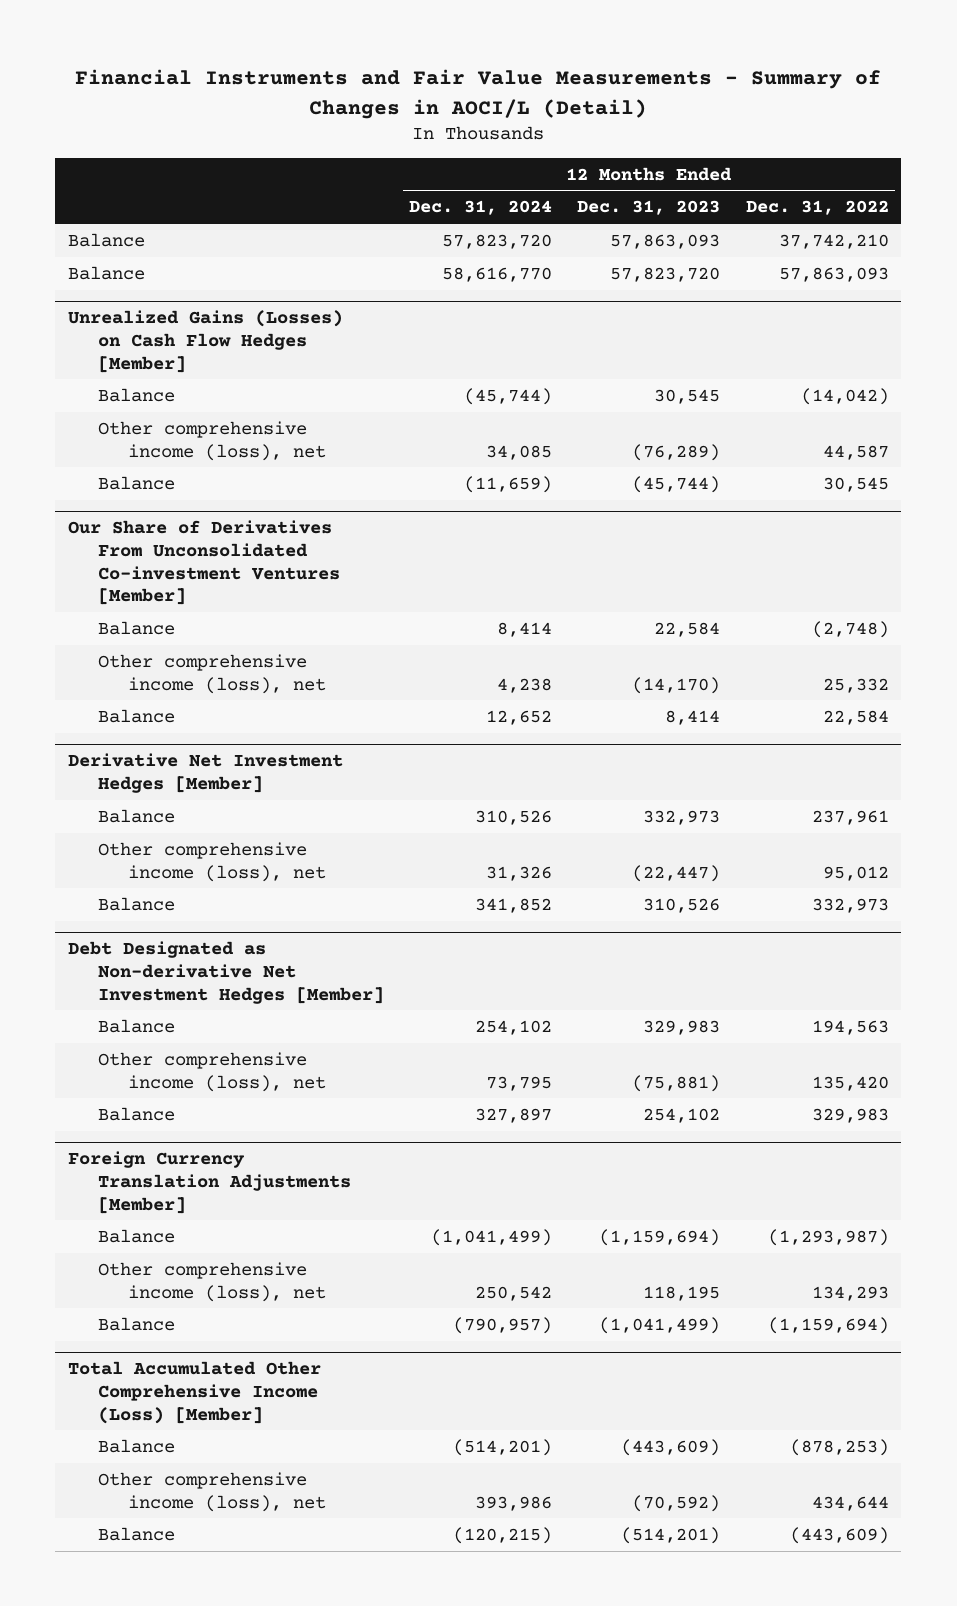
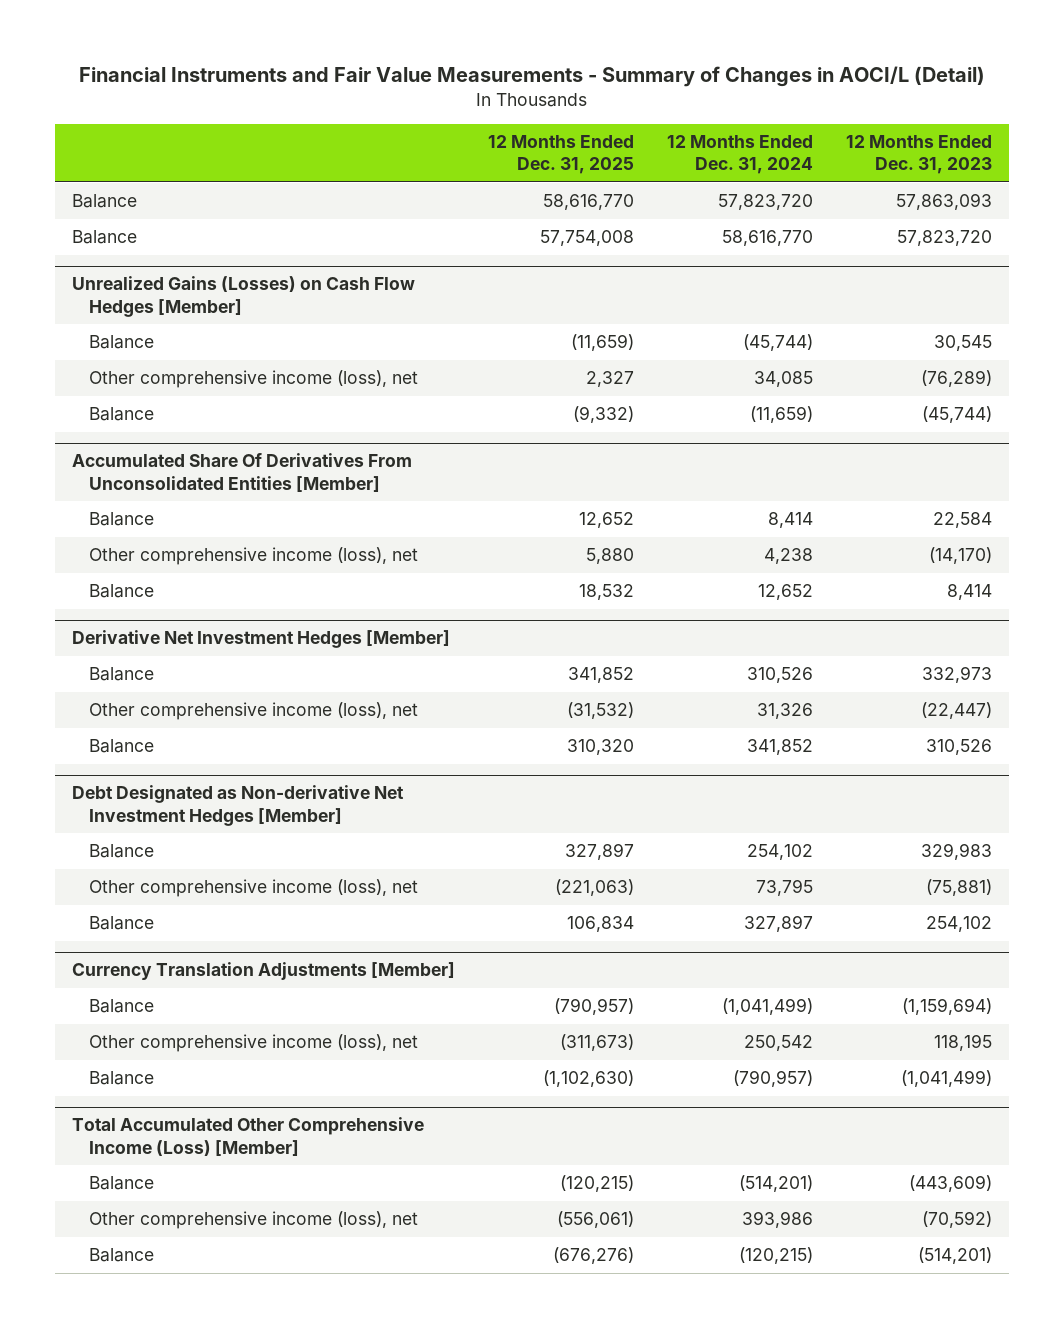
- | 12 Months Ended Dec. 31, 2024 | 12 Months Ended Dec. 31, 2023 | 12 Months Ended Dec. 31, 2022
+ | 12 Months Ended Dec. 31, 2025 | 12 Months Ended Dec. 31, 2024 | 12 Months Ended Dec. 31, 2023
- Our Share of Derivatives From Unconsolidated Co-investment Ventures [Member]
+ Accumulated Share Of Derivatives From Unconsolidated Entities [Member]
- Foreign Currency Translation Adjustments [Member]
+ Currency Translation Adjustments [Member]

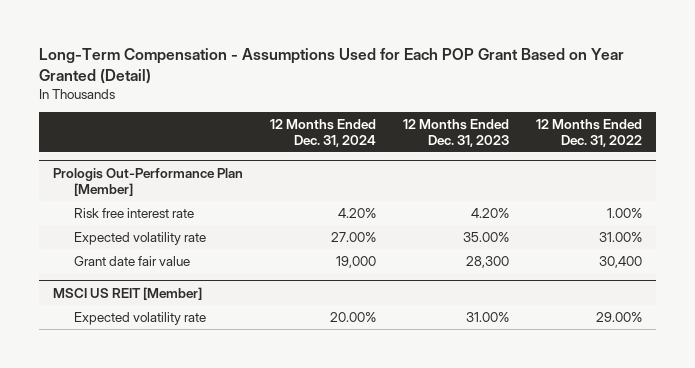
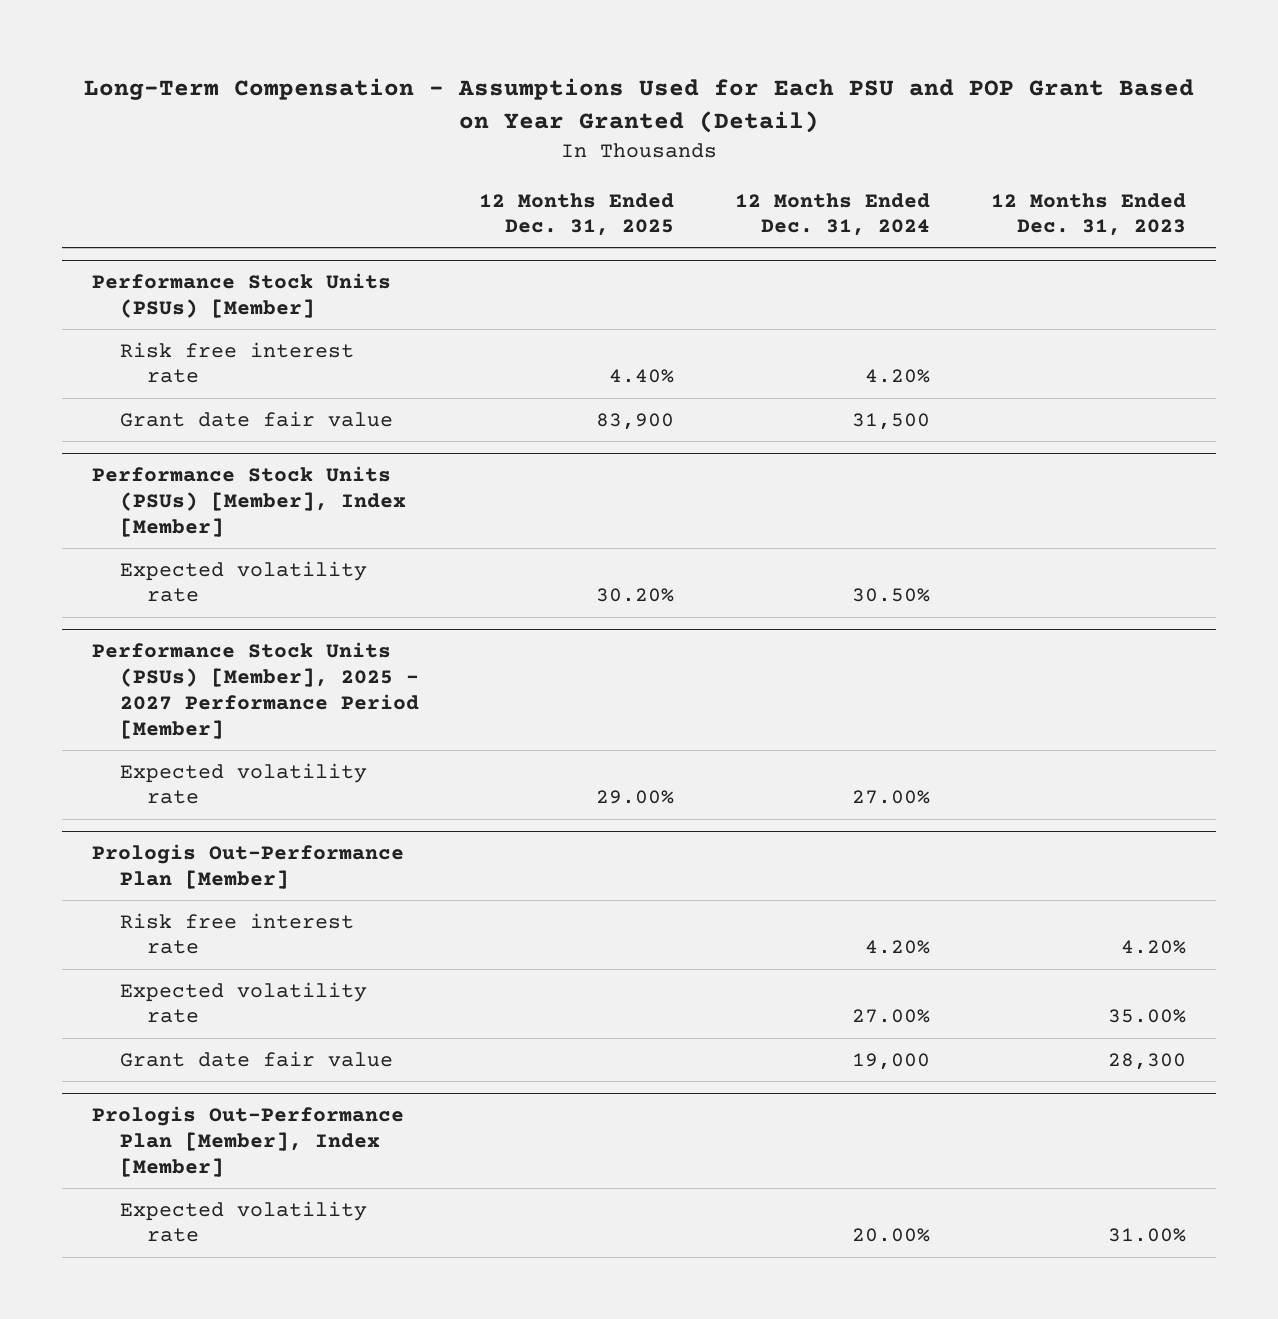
- Long-Term Compensation - Assumptions Used for Each POP Grant Based on Year Granted (Detail)
+ Long-Term Compensation - Assumptions Used for Each PSU and POP Grant Based on Year Granted (Detail)
- | 12 Months Ended Dec. 31, 2024 | 12 Months Ended Dec. 31, 2023 | 12 Months Ended Dec. 31, 2022
+ | 12 Months Ended Dec. 31, 2025 | 12 Months Ended Dec. 31, 2024 | 12 Months Ended Dec. 31, 2023
+ Performance Stock Units (PSUs) [Member]
+ Risk free interest rate | 4.40% | 4.20% |
+ Grant date fair value | 83,900 | 31,500 |
+ Performance Stock Units (PSUs) [Member], Index [Member]
+ Expected volatility rate | 30.20% | 30.50% |
+ Performance Stock Units (PSUs) [Member], 2025 - 2027 Performance Period [Member]
+ Expected volatility rate | 29.00% | 27.00% |
- MSCI US REIT [Member]
+ Prologis Out-Performance Plan [Member], Index [Member]

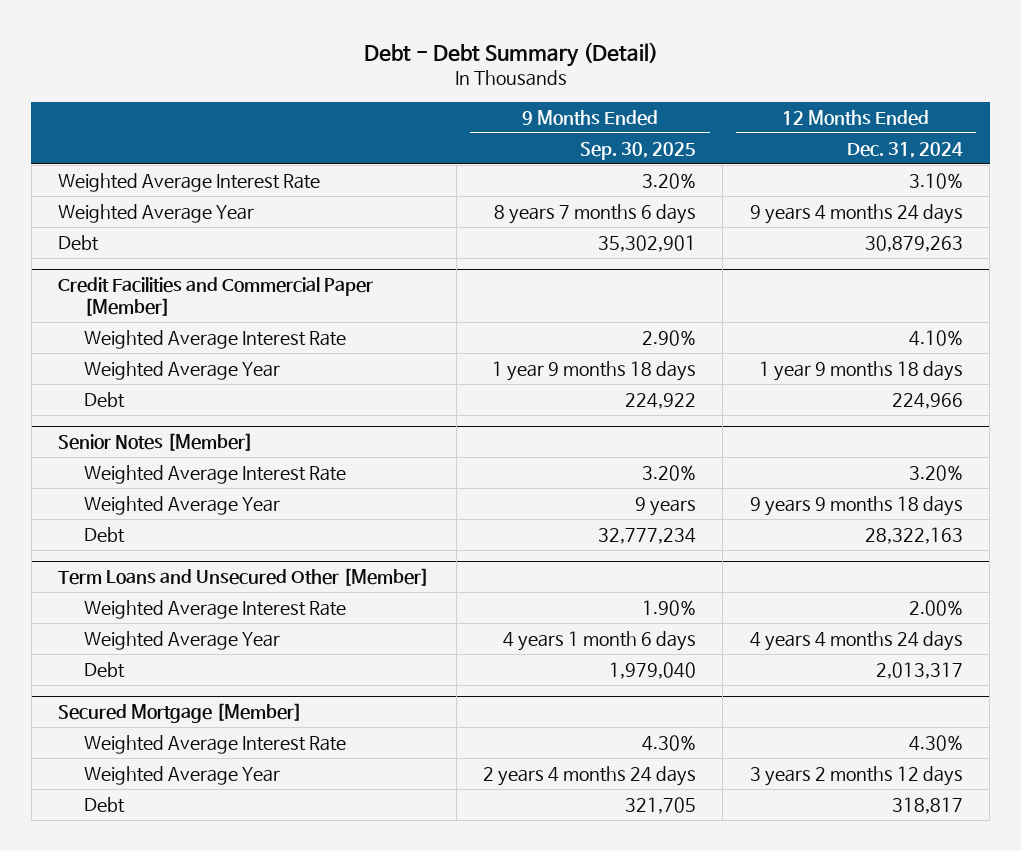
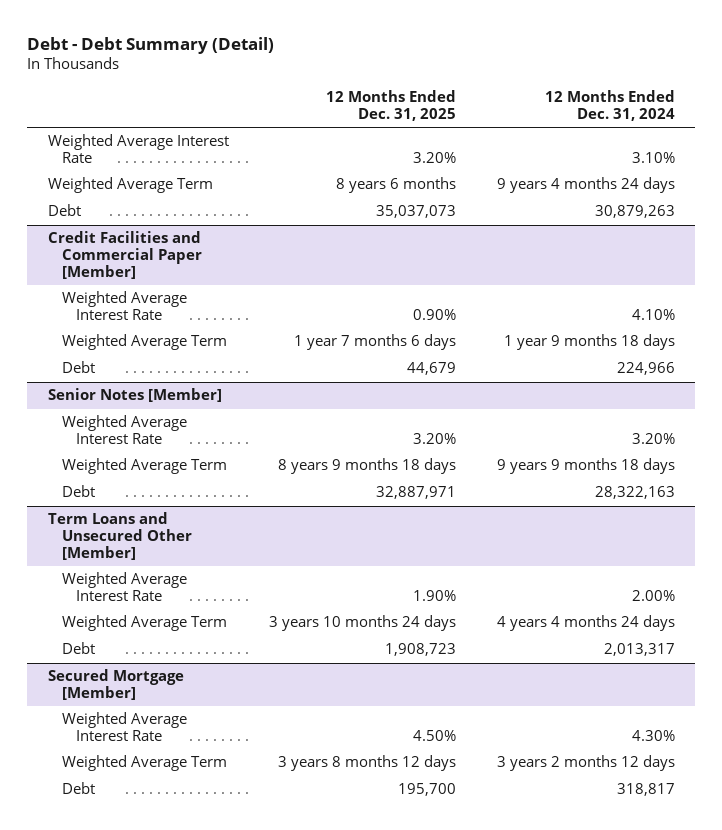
- | 9 Months Ended Sep. 30, 2025 | 12 Months Ended Dec. 31, 2024
+ | 12 Months Ended Dec. 31, 2025 | 12 Months Ended Dec. 31, 2024
- Weighted Average Year | 8 years 7 months 6 days | 9 years 4 months 24 days
+ Weighted Average Term | 8 years 6 months | 9 years 4 months 24 days
@ Credit Facilities and Commercial Paper [Member]
- Weighted Average Year | 1 year 9 months 18 days | 1 year 9 months 18 days
+ Weighted Average Term | 1 year 7 months 6 days | 1 year 9 months 18 days
@ Senior Notes [Member]
- Weighted Average Year | 9 years | 9 years 9 months 18 days
+ Weighted Average Term | 8 years 9 months 18 days | 9 years 9 months 18 days
@ Term Loans and Unsecured Other [Member]
- Weighted Average Year | 4 years 1 month 6 days | 4 years 4 months 24 days
+ Weighted Average Term | 3 years 10 months 24 days | 4 years 4 months 24 days
@ Secured Mortgage [Member]
- Weighted Average Year | 2 years 4 months 24 days | 3 years 2 months 12 days
+ Weighted Average Term | 3 years 8 months 12 days | 3 years 2 months 12 days

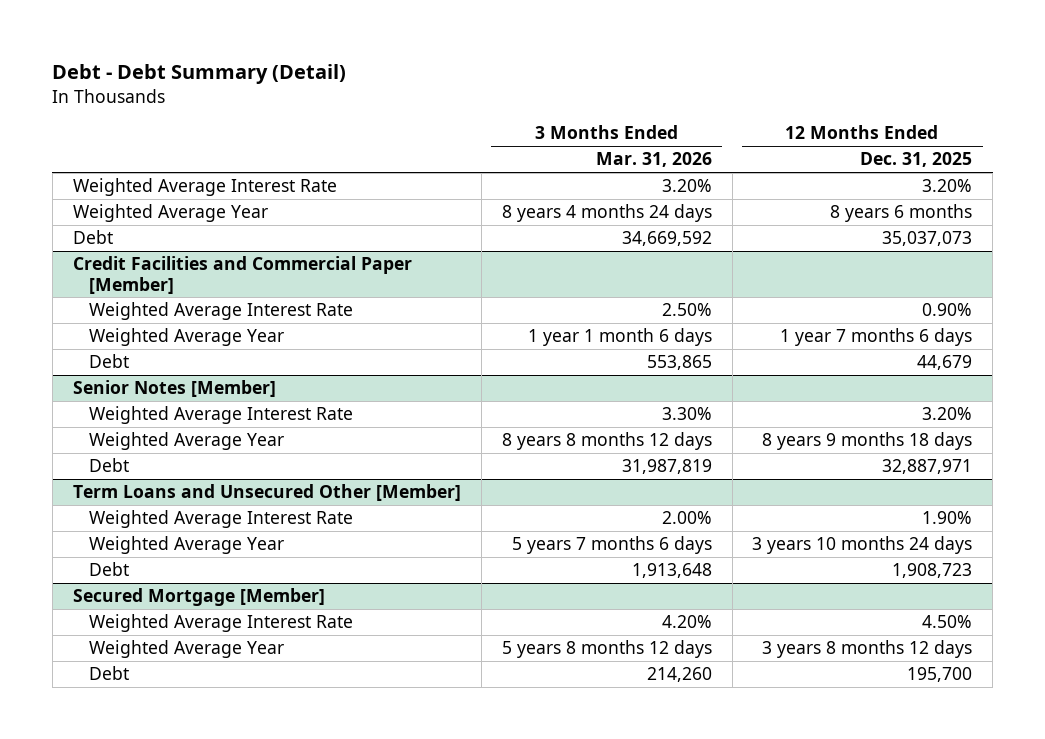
- | 12 Months Ended Dec. 31, 2025 | 12 Months Ended Dec. 31, 2024
+ | 3 Months Ended Mar. 31, 2026 | 12 Months Ended Dec. 31, 2025
- Weighted Average Term | 8 years 6 months | 9 years 4 months 24 days
+ Weighted Average Year | 8 years 4 months 24 days | 8 years 6 months
@ Credit Facilities and Commercial Paper [Member]
- Weighted Average Term | 1 year 7 months 6 days | 1 year 9 months 18 days
+ Weighted Average Year | 1 year 1 month 6 days | 1 year 7 months 6 days
@ Senior Notes [Member]
- Weighted Average Term | 8 years 9 months 18 days | 9 years 9 months 18 days
+ Weighted Average Year | 8 years 8 months 12 days | 8 years 9 months 18 days
@ Term Loans and Unsecured Other [Member]
- Weighted Average Term | 3 years 10 months 24 days | 4 years 4 months 24 days
+ Weighted Average Year | 5 years 7 months 6 days | 3 years 10 months 24 days
@ Secured Mortgage [Member]
- Weighted Average Term | 3 years 8 months 12 days | 3 years 2 months 12 days
+ Weighted Average Year | 5 years 8 months 12 days | 3 years 8 months 12 days

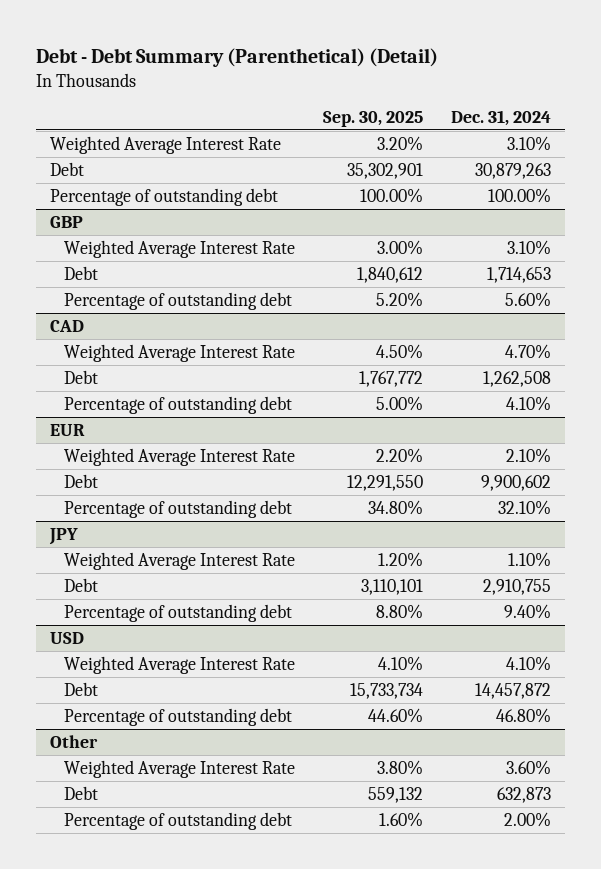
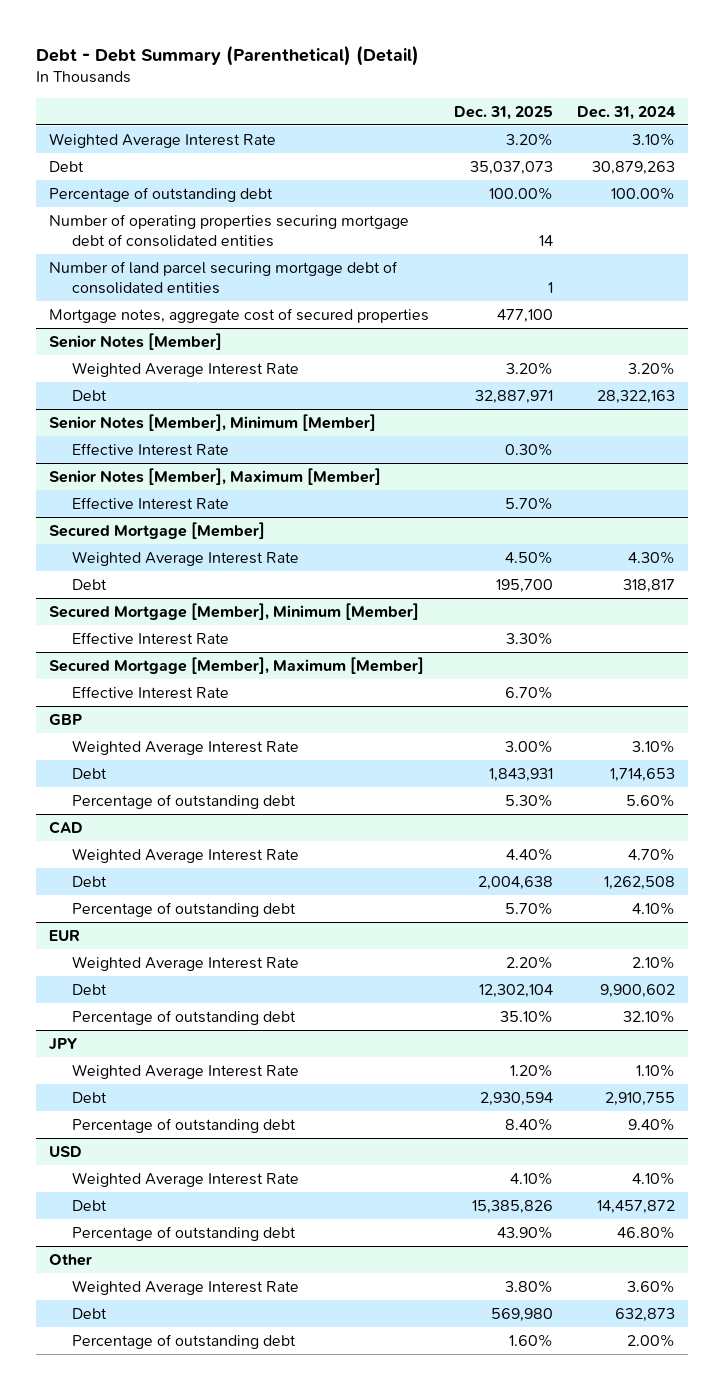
- | Sep. 30, 2025 | Dec. 31, 2024
+ | Dec. 31, 2025 | Dec. 31, 2024
+ Number of operating properties securing mortgage debt of consolidated entities | 14 |
+ Number of land parcel securing mortgage debt of consolidated entities | 1 |
+ Mortgage notes, aggregate cost of secured properties | 477,100 |
+ Senior Notes [Member]
+ Weighted Average Interest Rate | 3.20% | 3.20%
+ Debt | 32,887,971 | 28,322,163
+ Senior Notes [Member], Minimum [Member]
+ Effective Interest Rate | 0.30% |
+ Senior Notes [Member], Maximum [Member]
+ Effective Interest Rate | 5.70% |
+ Secured Mortgage [Member]
+ Weighted Average Interest Rate | 4.50% | 4.30%
+ Debt | 195,700 | 318,817
+ Secured Mortgage [Member], Minimum [Member]
+ Effective Interest Rate | 3.30% |
+ Secured Mortgage [Member], Maximum [Member]
+ Effective Interest Rate | 6.70% |

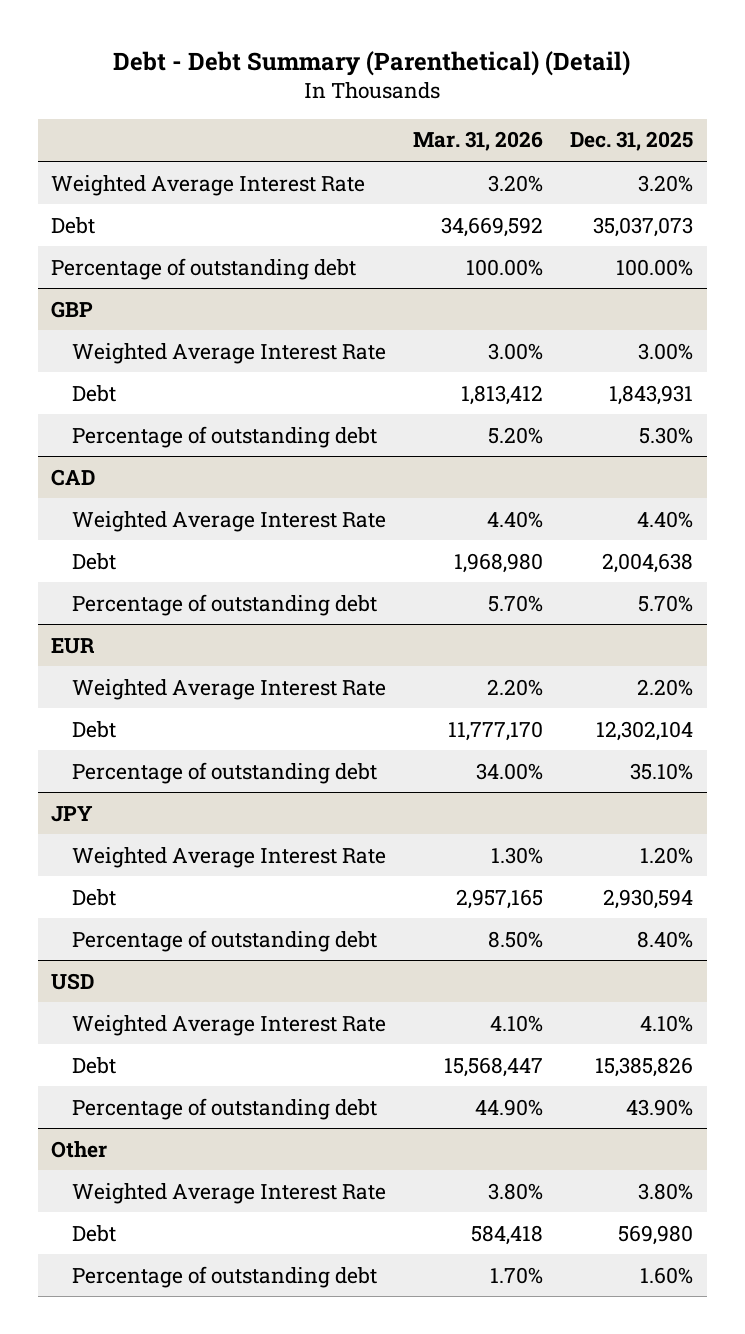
- | Dec. 31, 2025 | Dec. 31, 2024
+ | Mar. 31, 2026 | Dec. 31, 2025
- Number of operating properties securing mortgage debt of consolidated entities | 14 |
- Number of land parcel securing mortgage debt of consolidated entities | 1 |
- Mortgage notes, aggregate cost of secured properties | 477,100 |
- Senior Notes [Member]
- Weighted Average Interest Rate | 3.20% | 3.20%
- Debt | 32,887,971 | 28,322,163
- Senior Notes [Member], Minimum [Member]
- Effective Interest Rate | 0.30% |
- Senior Notes [Member], Maximum [Member]
- Effective Interest Rate | 5.70% |
- Secured Mortgage [Member]
- Weighted Average Interest Rate | 4.50% | 4.30%
- Debt | 195,700 | 318,817
- Secured Mortgage [Member], Minimum [Member]
- Effective Interest Rate | 3.30% |
- Secured Mortgage [Member], Maximum [Member]
- Effective Interest Rate | 6.70% |

